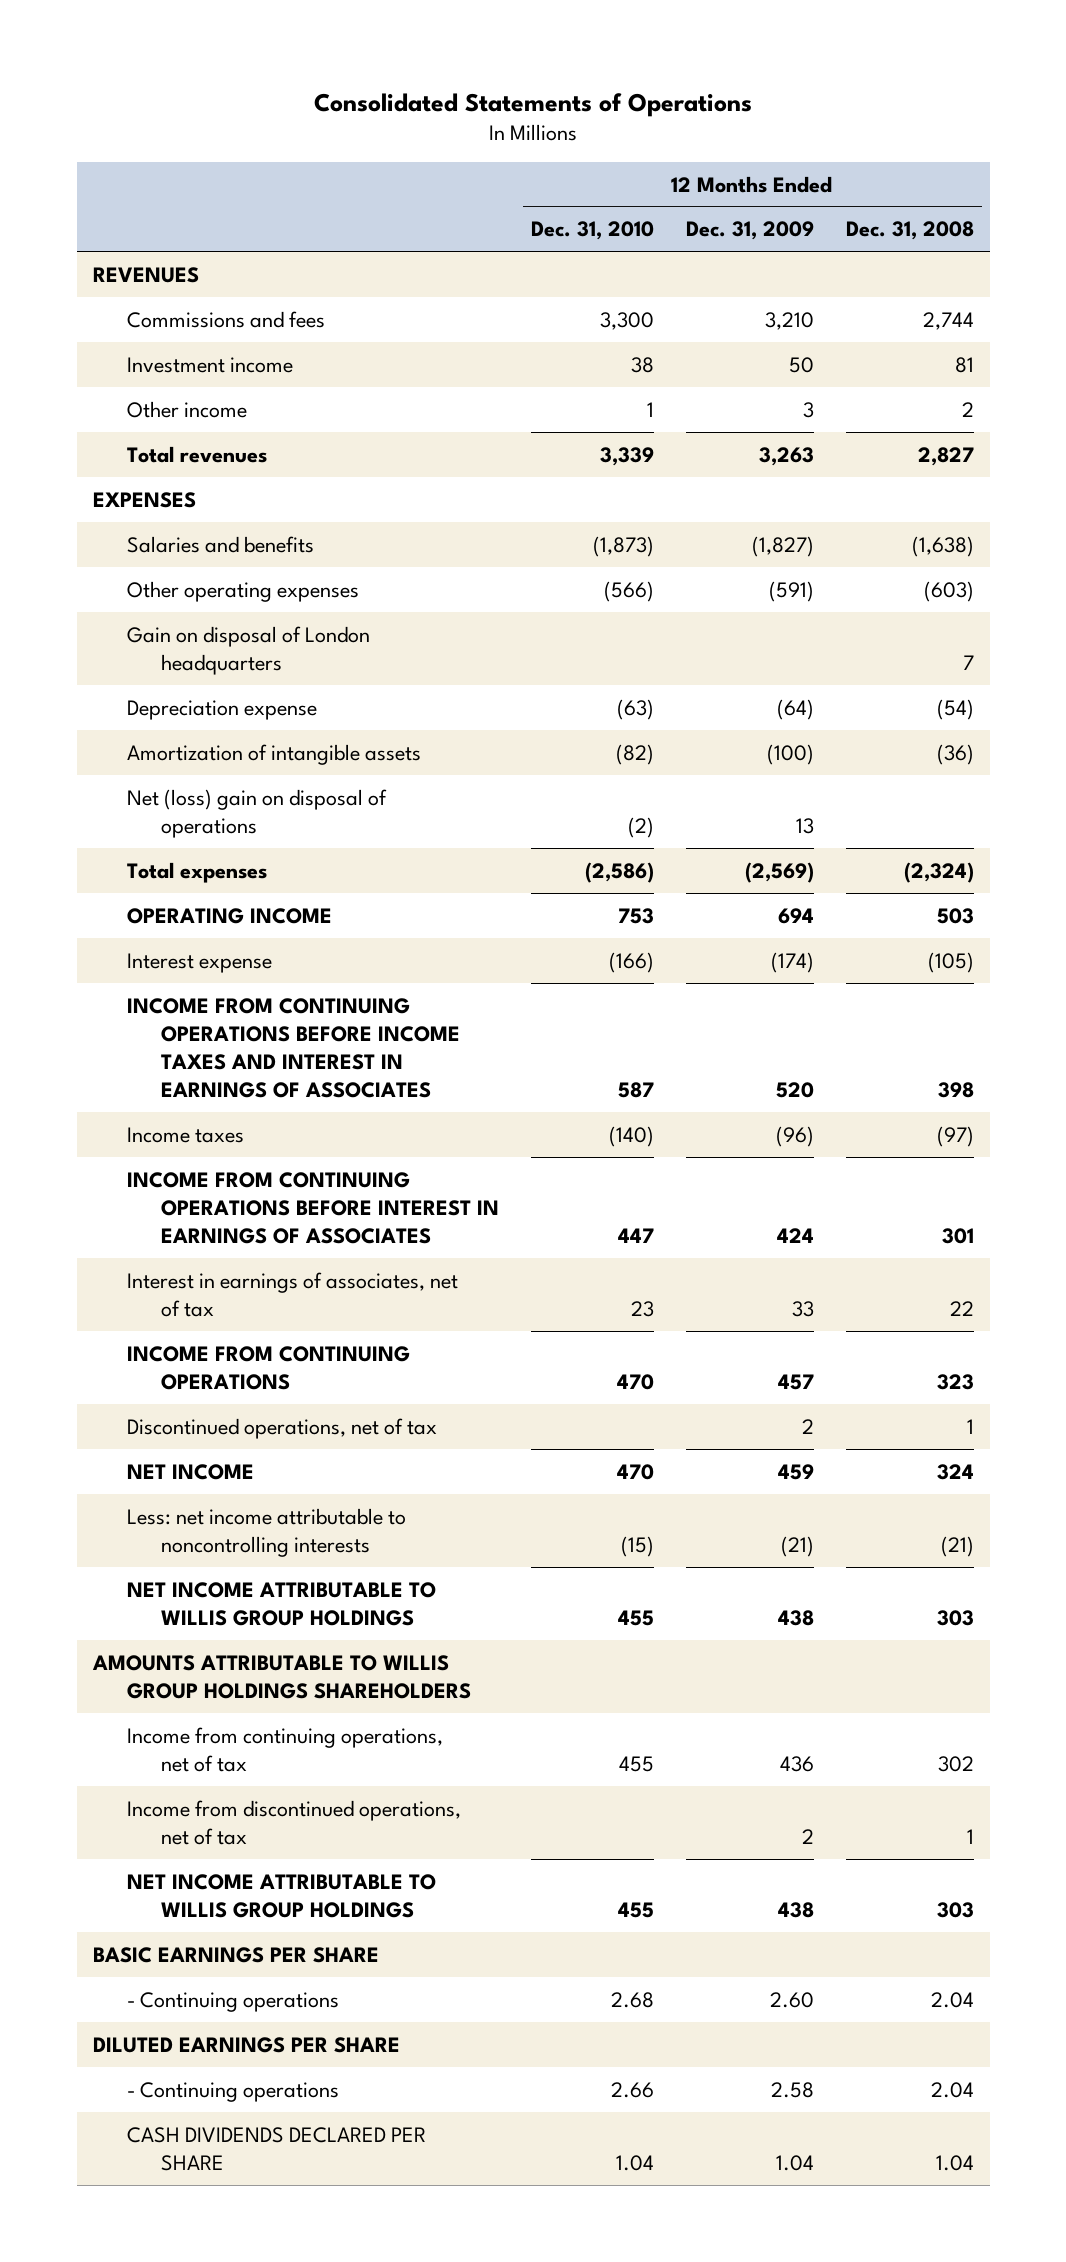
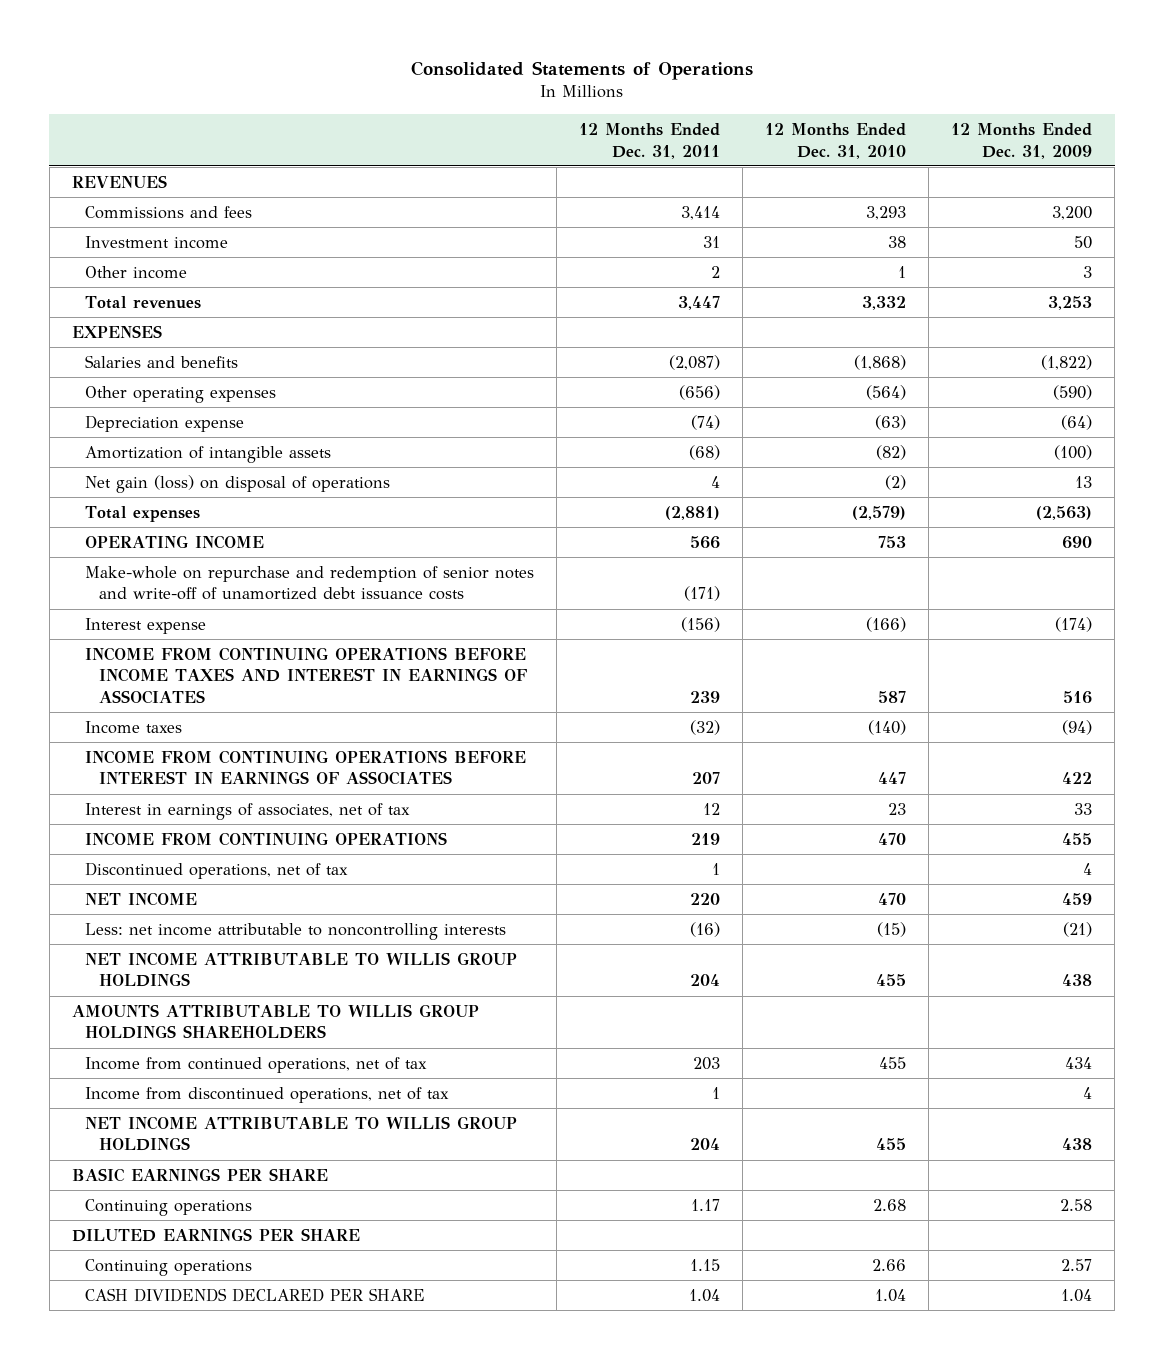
- | 12 Months Ended Dec. 31, 2010 | 12 Months Ended Dec. 31, 2009 | 12 Months Ended Dec. 31, 2008
+ | 12 Months Ended Dec. 31, 2011 | 12 Months Ended Dec. 31, 2010 | 12 Months Ended Dec. 31, 2009
- Commissions and fees | 3,300 | 3,210 | 2,744
+ Commissions and fees | 3,414 | 3,293 | 3,200
- Total revenues | 3,339 | 3,263 | 2,827
+ Total revenues | 3,447 | 3,332 | 3,253
- Salaries and benefits | (1,873) | (1,827) | (1,638)
- Other operating expenses | (566) | (591) | (603)
- Gain on disposal of London headquarters | | | 7
+ Salaries and benefits | (2,087) | (1,868) | (1,822)
+ Other operating expenses | (656) | (564) | (590)
- Net (loss) gain on disposal of operations | (2) | 13 |
- Total expenses | (2,586) | (2,569) | (2,324)
- OPERATING INCOME | 753 | 694 | 503
+ Net gain (loss) on disposal of operations | 4 | (2) | 13
+ Total expenses | (2,881) | (2,579) | (2,563)
+ OPERATING INCOME | 566 | 753 | 690
+ Make-whole on repurchase and redemption of senior notes and write-off of unamortized debt issuance costs | (171) | |
- INCOME FROM CONTINUING OPERATIONS BEFORE INCOME TAXES AND INTEREST IN EARNINGS OF ASSOCIATES | 587 | 520 | 398
- Income taxes | (140) | (96) | (97)
- INCOME FROM CONTINUING OPERATIONS BEFORE INTEREST IN EARNINGS OF ASSOCIATES | 447 | 424 | 301
+ INCOME FROM CONTINUING OPERATIONS BEFORE INCOME TAXES AND INTEREST IN EARNINGS OF ASSOCIATES | 239 | 587 | 516
+ Income taxes | (32) | (140) | (94)
+ INCOME FROM CONTINUING OPERATIONS BEFORE INTEREST IN EARNINGS OF ASSOCIATES | 207 | 447 | 422
- INCOME FROM CONTINUING OPERATIONS | 470 | 457 | 323
- Discontinued operations, net of tax | | 2 | 1
+ INCOME FROM CONTINUING OPERATIONS | 219 | 470 | 455
+ Discontinued operations, net of tax | 1 | | 4
- Income from continuing operations, net of tax | 455 | 436 | 302
- Income from discontinued operations, net of tax | | 2 | 1
+ Income from continued operations, net of tax | 203 | 455 | 434
+ Income from discontinued operations, net of tax | 1 | | 4
- - Continuing operations | 2.68 | 2.60 | 2.04
+ Continuing operations | 1.17 | 2.68 | 2.58
- - Continuing operations | 2.66 | 2.58 | 2.04
+ Continuing operations | 1.15 | 2.66 | 2.57

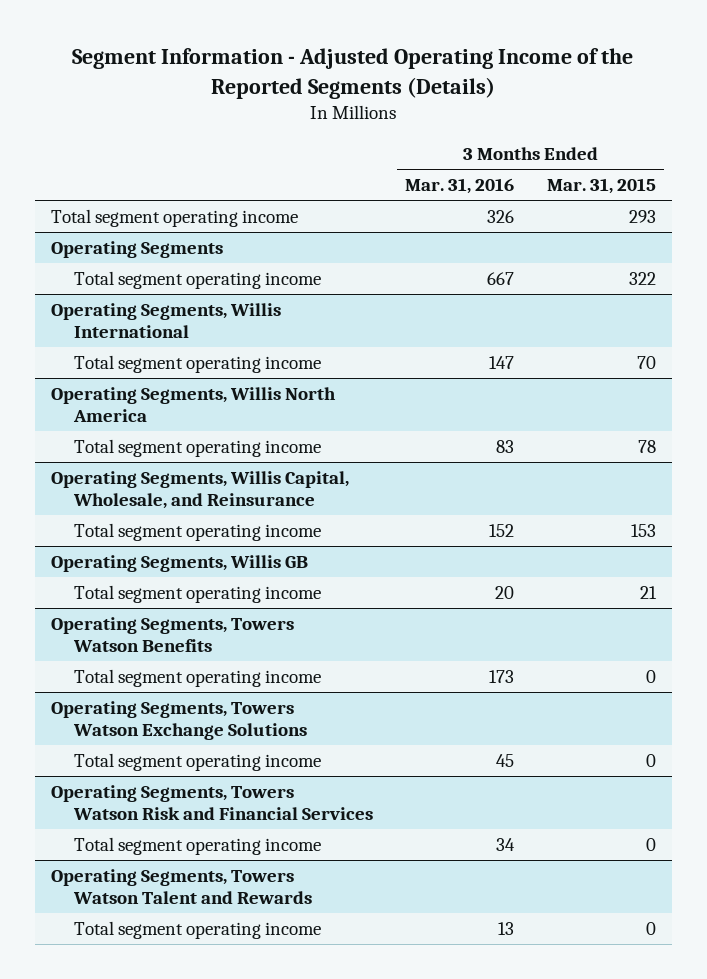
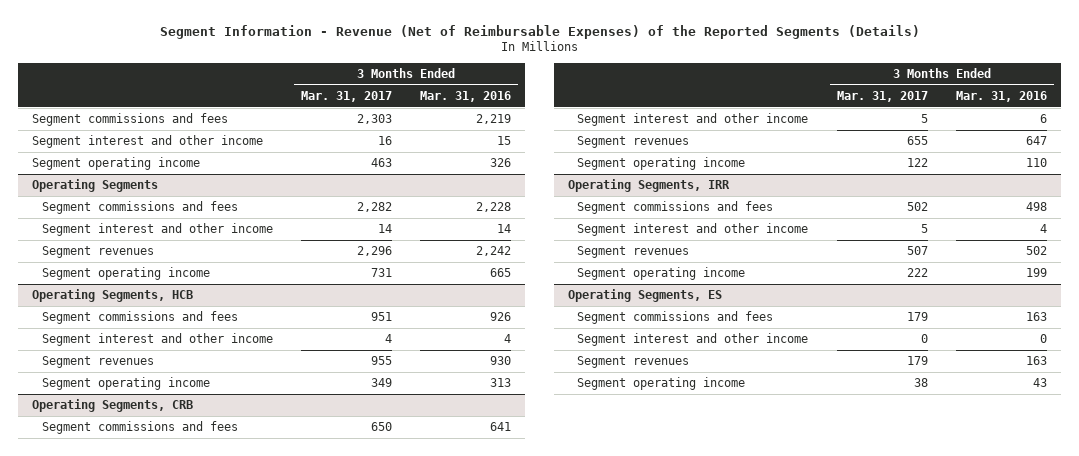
- Segment Information - Adjusted Operating Income of the Reported Segments (Details)
+ Segment Information - Revenue (Net of Reimbursable Expenses) of the Reported Segments (Details)
- | 3 Months Ended Mar. 31, 2016 | 3 Months Ended Mar. 31, 2015
+ | 3 Months Ended Mar. 31, 2017 | 3 Months Ended Mar. 31, 2016
- Total segment operating income | 326 | 293
+ Segment commissions and fees | 2,303 | 2,219
+ Segment interest and other income | 16 | 15
+ Segment operating income | 463 | 326
@ Operating Segments
- Total segment operating income | 667 | 322
- Operating Segments, Willis International
- Total segment operating income | 147 | 70
- Operating Segments, Willis North America
- Total segment operating income | 83 | 78
- Operating Segments, Willis Capital, Wholesale, and Reinsurance
- Total segment operating income | 152 | 153
- Operating Segments, Willis GB
- Total segment operating income | 20 | 21
- Operating Segments, Towers Watson Benefits
- Total segment operating income | 173 | 0
- Operating Segments, Towers Watson Exchange Solutions
- Total segment operating income | 45 | 0
- Operating Segments, Towers Watson Risk and Financial Services
- Total segment operating income | 34 | 0
- Operating Segments, Towers Watson Talent and Rewards
- Total segment operating income | 13 | 0
@ Operating Segments
+ Segment commissions and fees | 2,282 | 2,228
+ Segment interest and other income | 14 | 14
+ Segment revenues | 2,296 | 2,242
+ Segment operating income | 731 | 665
+ Operating Segments, HCB
+ Segment commissions and fees | 951 | 926
+ Segment interest and other income | 4 | 4
+ Segment revenues | 955 | 930
+ Segment operating income | 349 | 313
+ Operating Segments, CRB
+ Segment commissions and fees | 650 | 641
+ Segment interest and other income | 5 | 6
+ Segment revenues | 655 | 647
+ Segment operating income | 122 | 110
+ Operating Segments, IRR
+ Segment commissions and fees | 502 | 498
+ Segment interest and other income | 5 | 4
+ Segment revenues | 507 | 502
+ Segment operating income | 222 | 199
+ Operating Segments, ES
+ Segment commissions and fees | 179 | 163
+ Segment interest and other income | 0 | 0
+ Segment revenues | 179 | 163
+ Segment operating income | 38 | 43

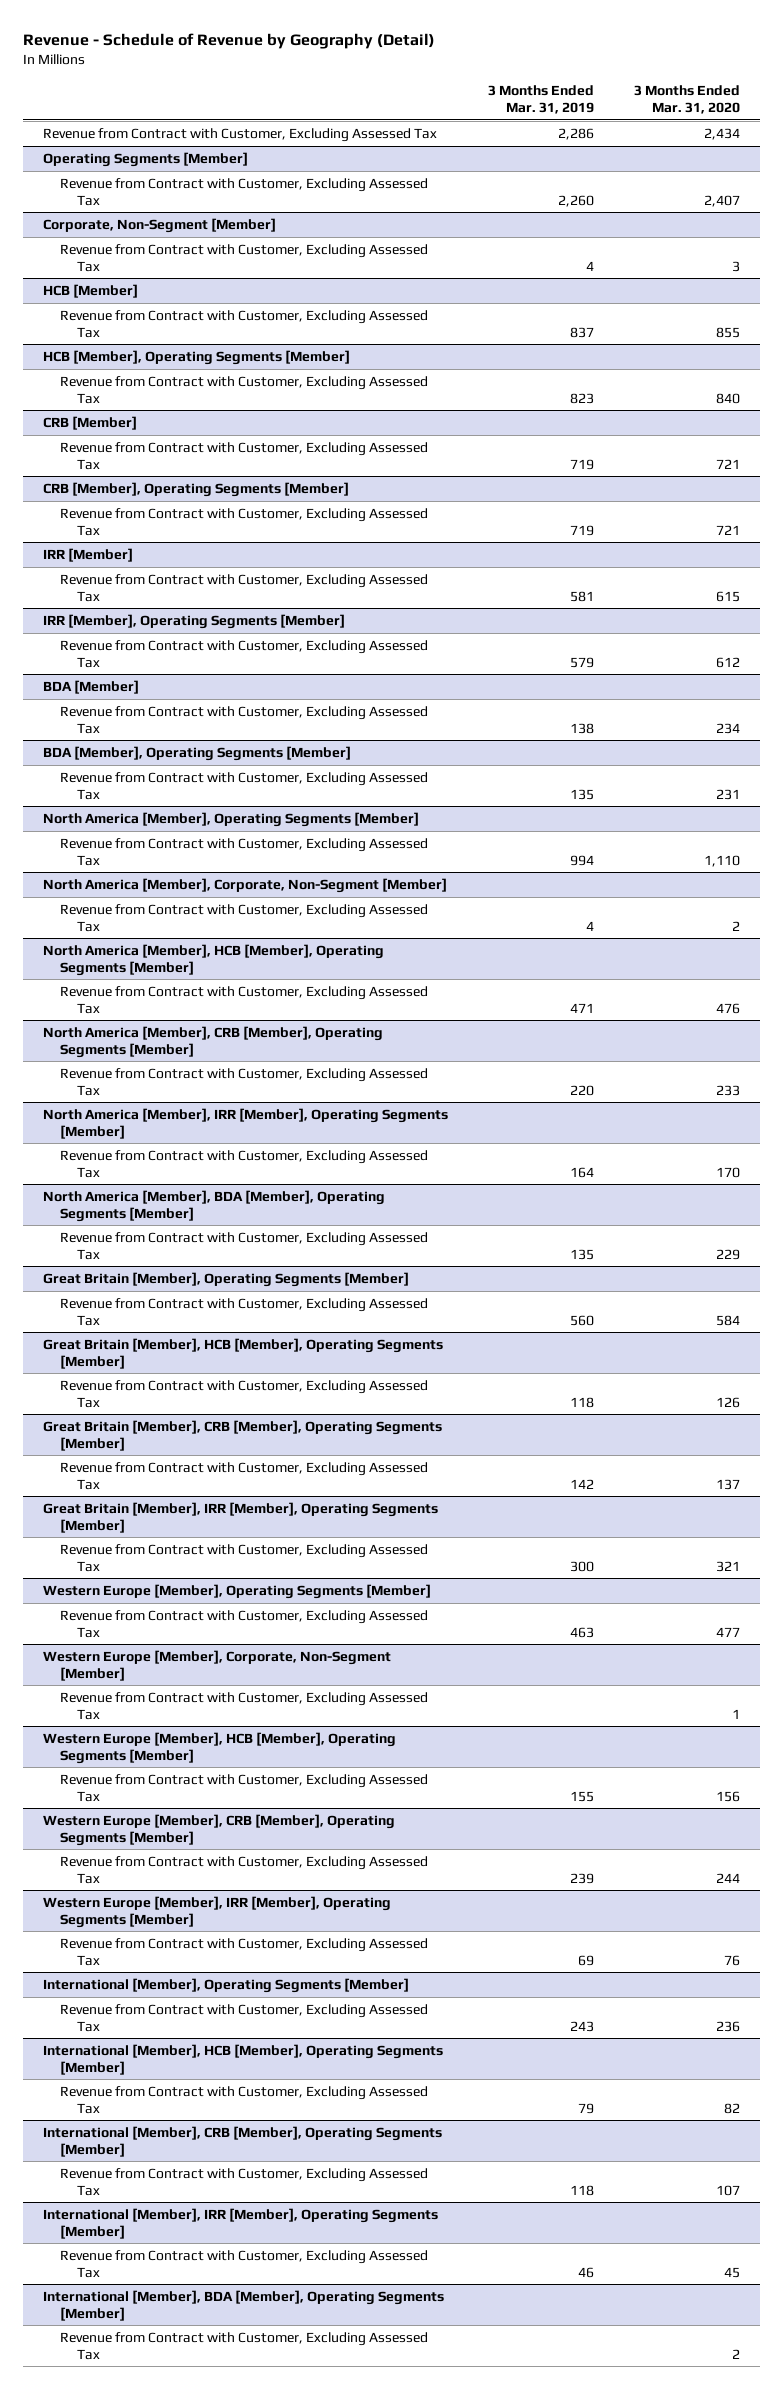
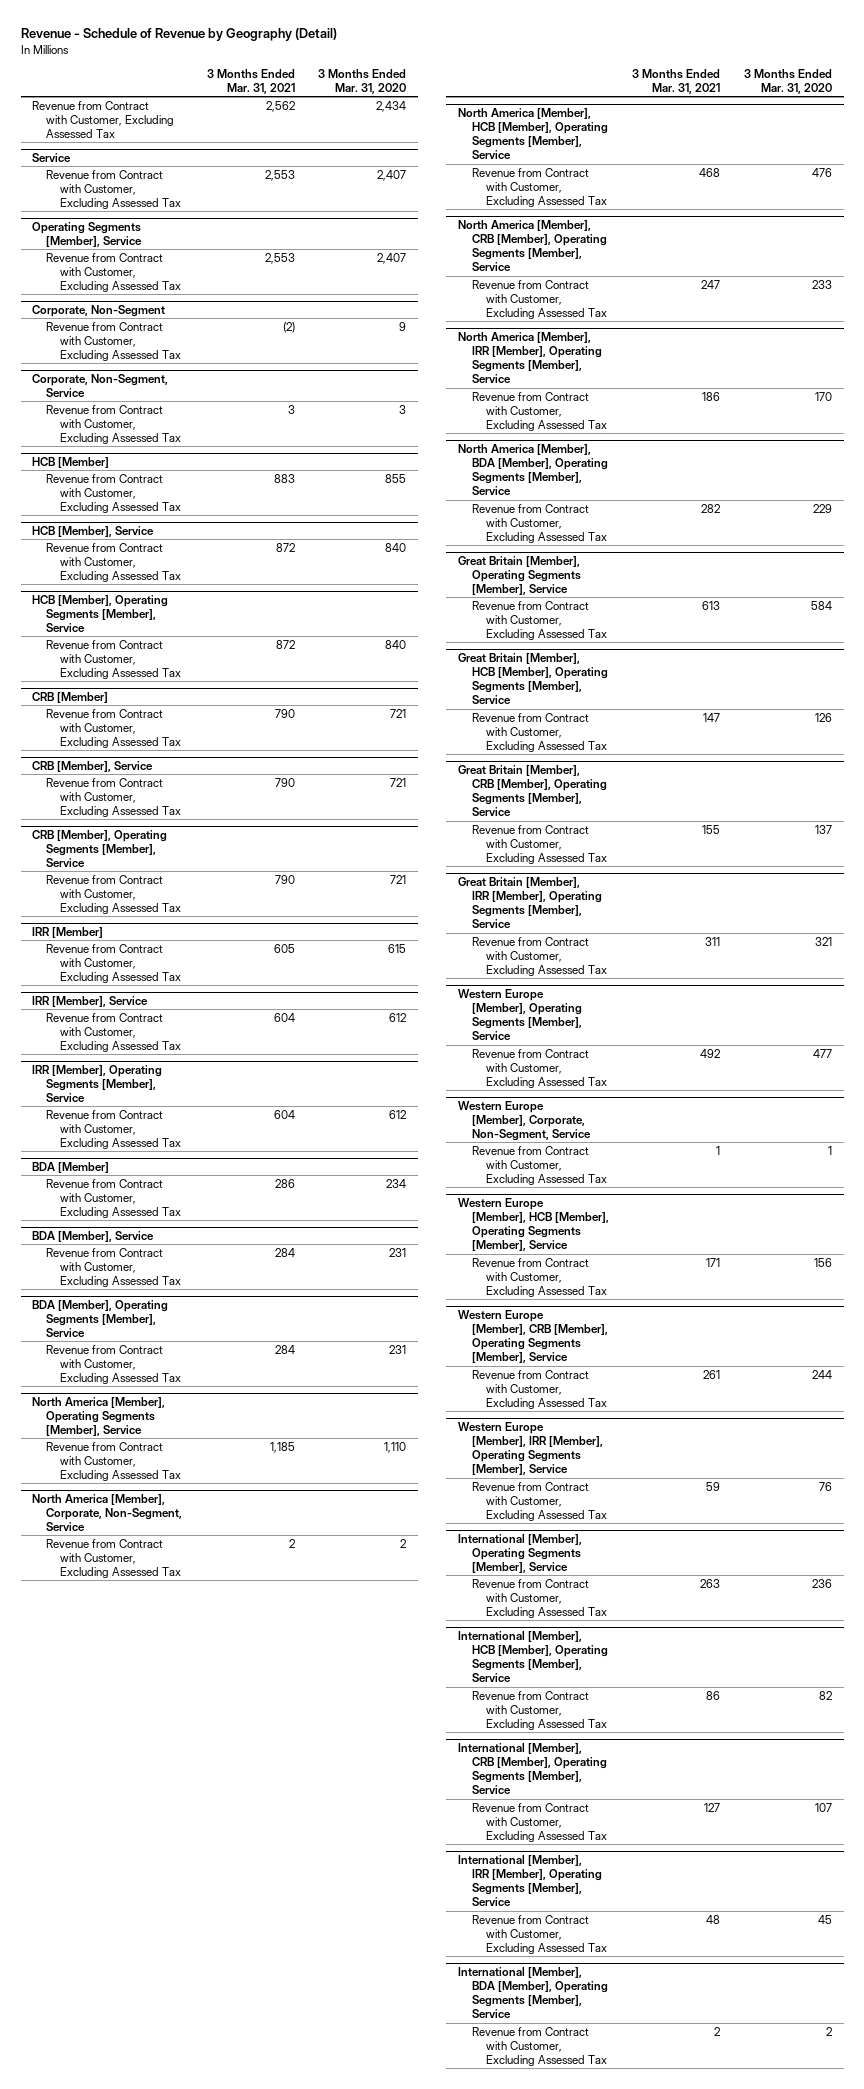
- | 3 Months Ended Mar. 31, 2019 | 3 Months Ended Mar. 31, 2020
+ | 3 Months Ended Mar. 31, 2021 | 3 Months Ended Mar. 31, 2020
- Operating Segments [Member]
+ Service
- Corporate, Non-Segment [Member]
+ Operating Segments [Member], Service
+ Revenue from Contract with Customer, Excluding Assessed Tax | 2,553 | 2,407
+ Corporate, Non-Segment
+ Revenue from Contract with Customer, Excluding Assessed Tax | (2) | 9
+ Corporate, Non-Segment, Service
- HCB [Member], Operating Segments [Member]
+ HCB [Member], Service
+ HCB [Member], Operating Segments [Member], Service
+ Revenue from Contract with Customer, Excluding Assessed Tax | 872 | 840
- CRB [Member], Operating Segments [Member]
+ CRB [Member], Service
+ CRB [Member], Operating Segments [Member], Service
+ Revenue from Contract with Customer, Excluding Assessed Tax | 790 | 721
- IRR [Member], Operating Segments [Member]
+ IRR [Member], Service
+ IRR [Member], Operating Segments [Member], Service
+ Revenue from Contract with Customer, Excluding Assessed Tax | 604 | 612
- BDA [Member], Operating Segments [Member]
+ BDA [Member], Service
- North America [Member], Operating Segments [Member]
+ BDA [Member], Operating Segments [Member], Service
+ Revenue from Contract with Customer, Excluding Assessed Tax | 284 | 231
+ North America [Member], Operating Segments [Member], Service
- North America [Member], Corporate, Non-Segment [Member]
+ North America [Member], Corporate, Non-Segment, Service
- North America [Member], HCB [Member], Operating Segments [Member]
+ North America [Member], HCB [Member], Operating Segments [Member], Service
- North America [Member], CRB [Member], Operating Segments [Member]
+ North America [Member], CRB [Member], Operating Segments [Member], Service
- North America [Member], IRR [Member], Operating Segments [Member]
+ North America [Member], IRR [Member], Operating Segments [Member], Service
- North America [Member], BDA [Member], Operating Segments [Member]
+ North America [Member], BDA [Member], Operating Segments [Member], Service
- Great Britain [Member], Operating Segments [Member]
+ Great Britain [Member], Operating Segments [Member], Service
- Great Britain [Member], HCB [Member], Operating Segments [Member]
+ Great Britain [Member], HCB [Member], Operating Segments [Member], Service
- Great Britain [Member], CRB [Member], Operating Segments [Member]
+ Great Britain [Member], CRB [Member], Operating Segments [Member], Service
- Great Britain [Member], IRR [Member], Operating Segments [Member]
+ Great Britain [Member], IRR [Member], Operating Segments [Member], Service
- Western Europe [Member], Operating Segments [Member]
+ Western Europe [Member], Operating Segments [Member], Service
- Western Europe [Member], Corporate, Non-Segment [Member]
+ Western Europe [Member], Corporate, Non-Segment, Service
- Western Europe [Member], HCB [Member], Operating Segments [Member]
+ Western Europe [Member], HCB [Member], Operating Segments [Member], Service
- Western Europe [Member], CRB [Member], Operating Segments [Member]
+ Western Europe [Member], CRB [Member], Operating Segments [Member], Service
- Western Europe [Member], IRR [Member], Operating Segments [Member]
+ Western Europe [Member], IRR [Member], Operating Segments [Member], Service
- International [Member], Operating Segments [Member]
+ International [Member], Operating Segments [Member], Service
- International [Member], HCB [Member], Operating Segments [Member]
+ International [Member], HCB [Member], Operating Segments [Member], Service
- International [Member], CRB [Member], Operating Segments [Member]
+ International [Member], CRB [Member], Operating Segments [Member], Service
- International [Member], IRR [Member], Operating Segments [Member]
+ International [Member], IRR [Member], Operating Segments [Member], Service
- International [Member], BDA [Member], Operating Segments [Member]
+ International [Member], BDA [Member], Operating Segments [Member], Service

